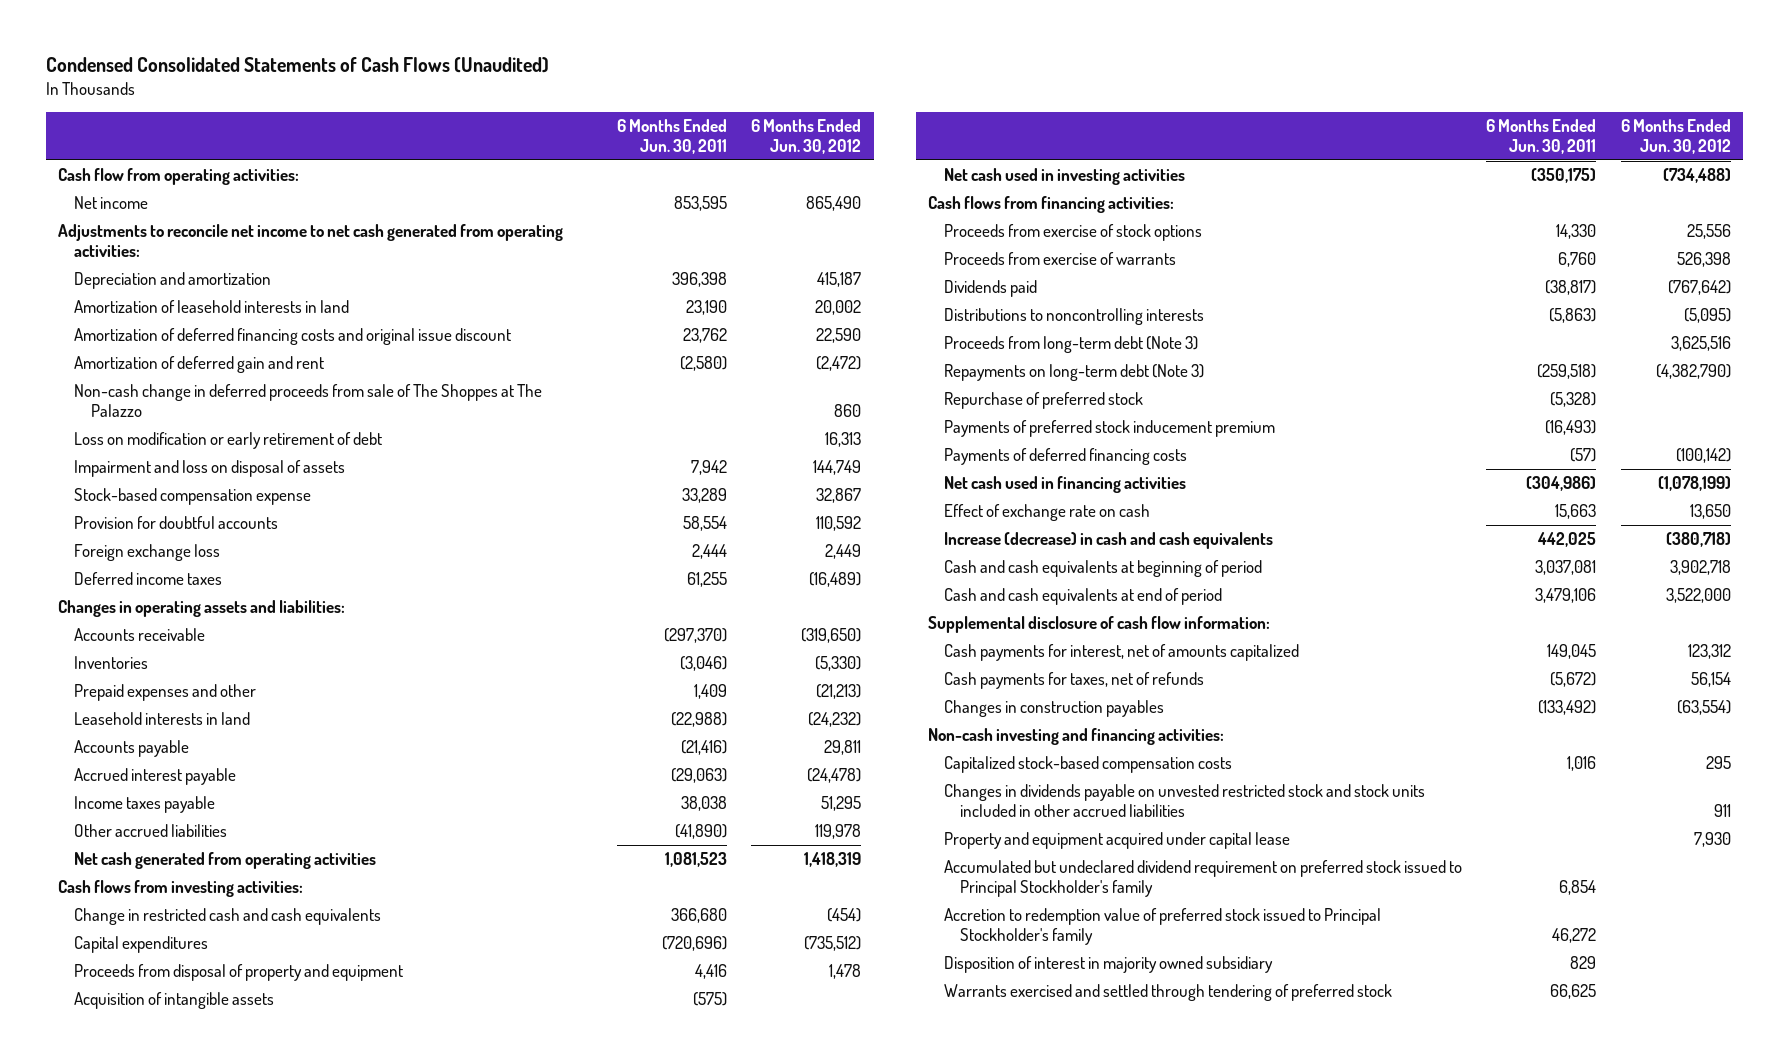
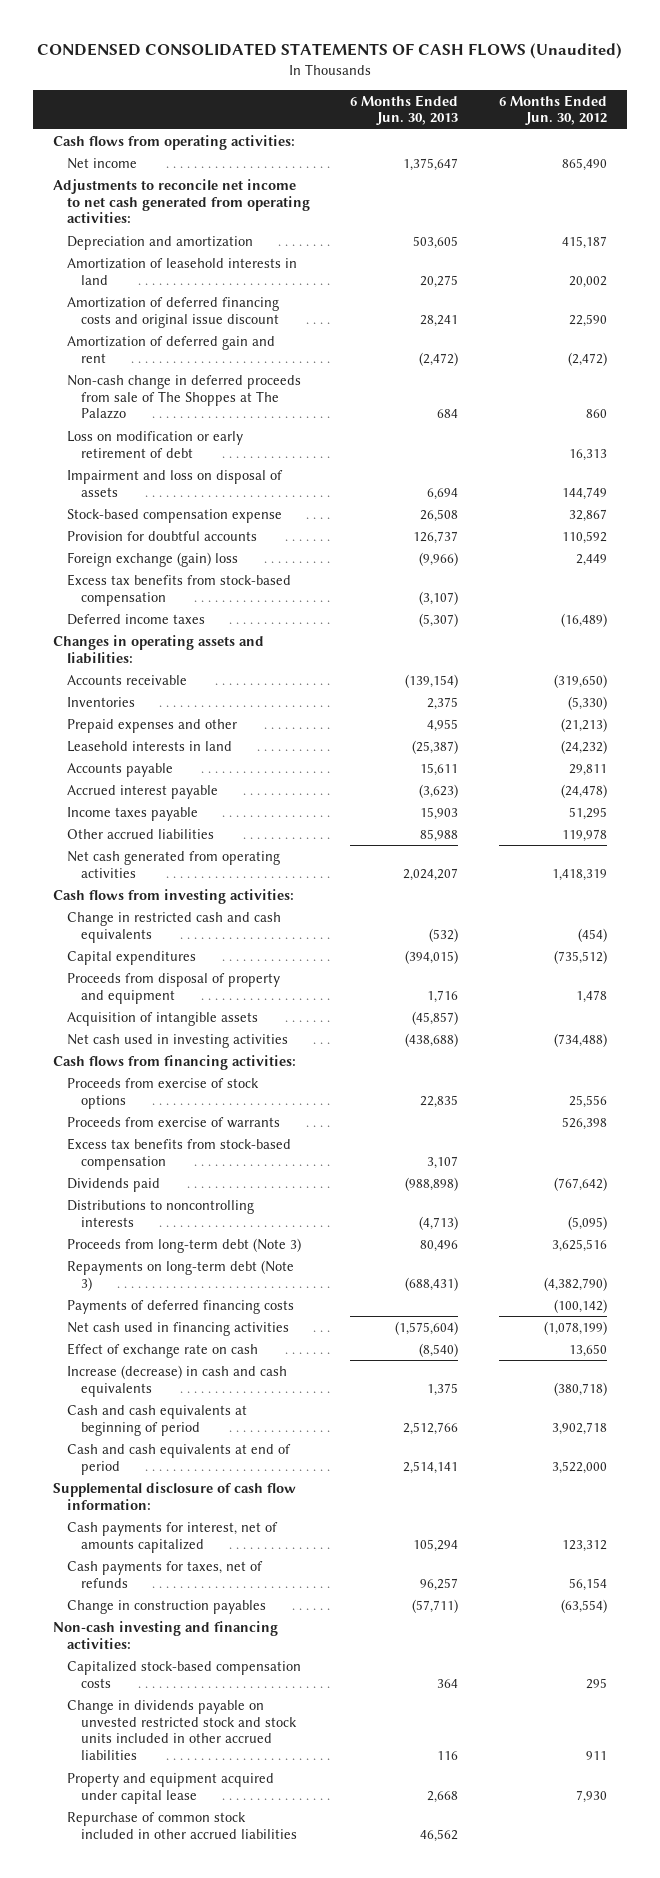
- Condensed Consolidated Statements of Cash Flows (Unaudited)
+ CONDENSED CONSOLIDATED STATEMENTS OF CASH FLOWS (Unaudited)
- | 6 Months Ended Jun. 30, 2011 | 6 Months Ended Jun. 30, 2012
+ | 6 Months Ended Jun. 30, 2013 | 6 Months Ended Jun. 30, 2012
- Cash flow from operating activities:
+ Cash flows from operating activities:
- Foreign exchange loss | 2,444 | 2,449
+ Foreign exchange (gain) loss | (9,966) | 2,449
+ Excess tax benefits from stock-based compensation | (3,107) |
+ Excess tax benefits from stock-based compensation | 3,107 |
- Repurchase of preferred stock | (5,328) |
- Payments of preferred stock inducement premium | (16,493) |
- Changes in construction payables | (133,492) | (63,554)
+ Change in construction payables | (57,711) | (63,554)
- Changes in dividends payable on unvested restricted stock and stock units included in other accrued liabilities | | 911
+ Change in dividends payable on unvested restricted stock and stock units included in other accrued liabilities | 116 | 911
- Accumulated but undeclared dividend requirement on preferred stock issued to Principal Stockholder's family | 6,854 |
- Accretion to redemption value of preferred stock issued to Principal Stockholder's family | 46,272 |
- Disposition of interest in majority owned subsidiary | 829 |
- Warrants exercised and settled through tendering of preferred stock | 66,625 |
+ Repurchase of common stock included in other accrued liabilities | 46,562 |

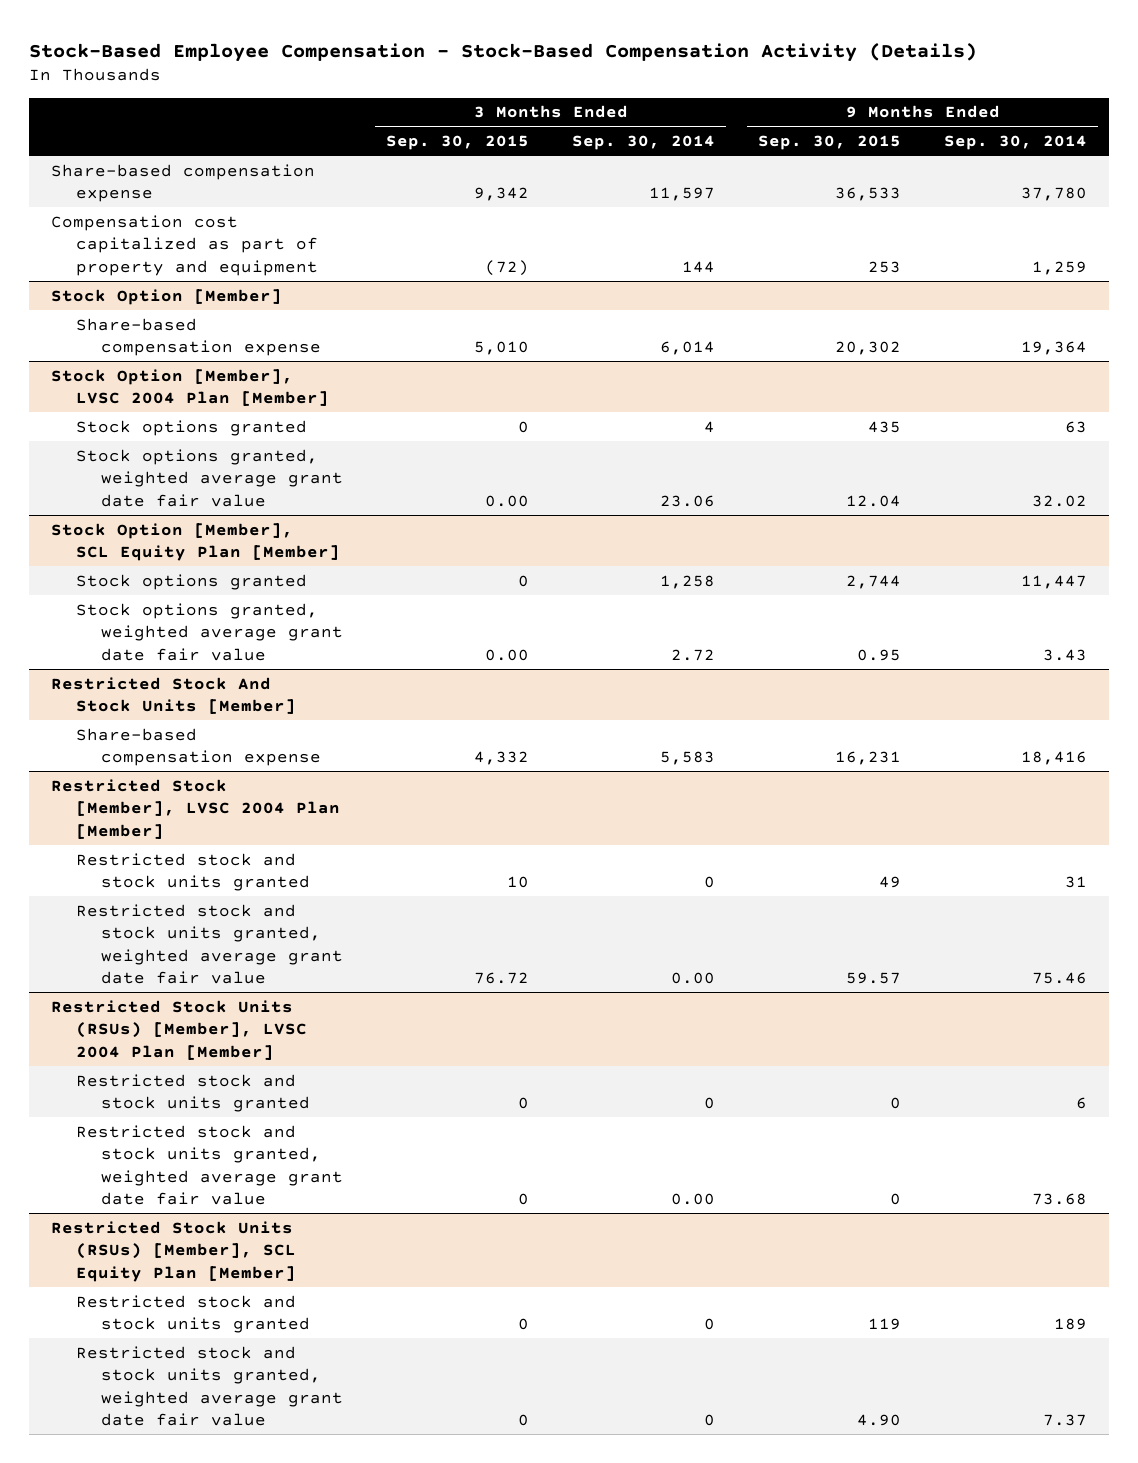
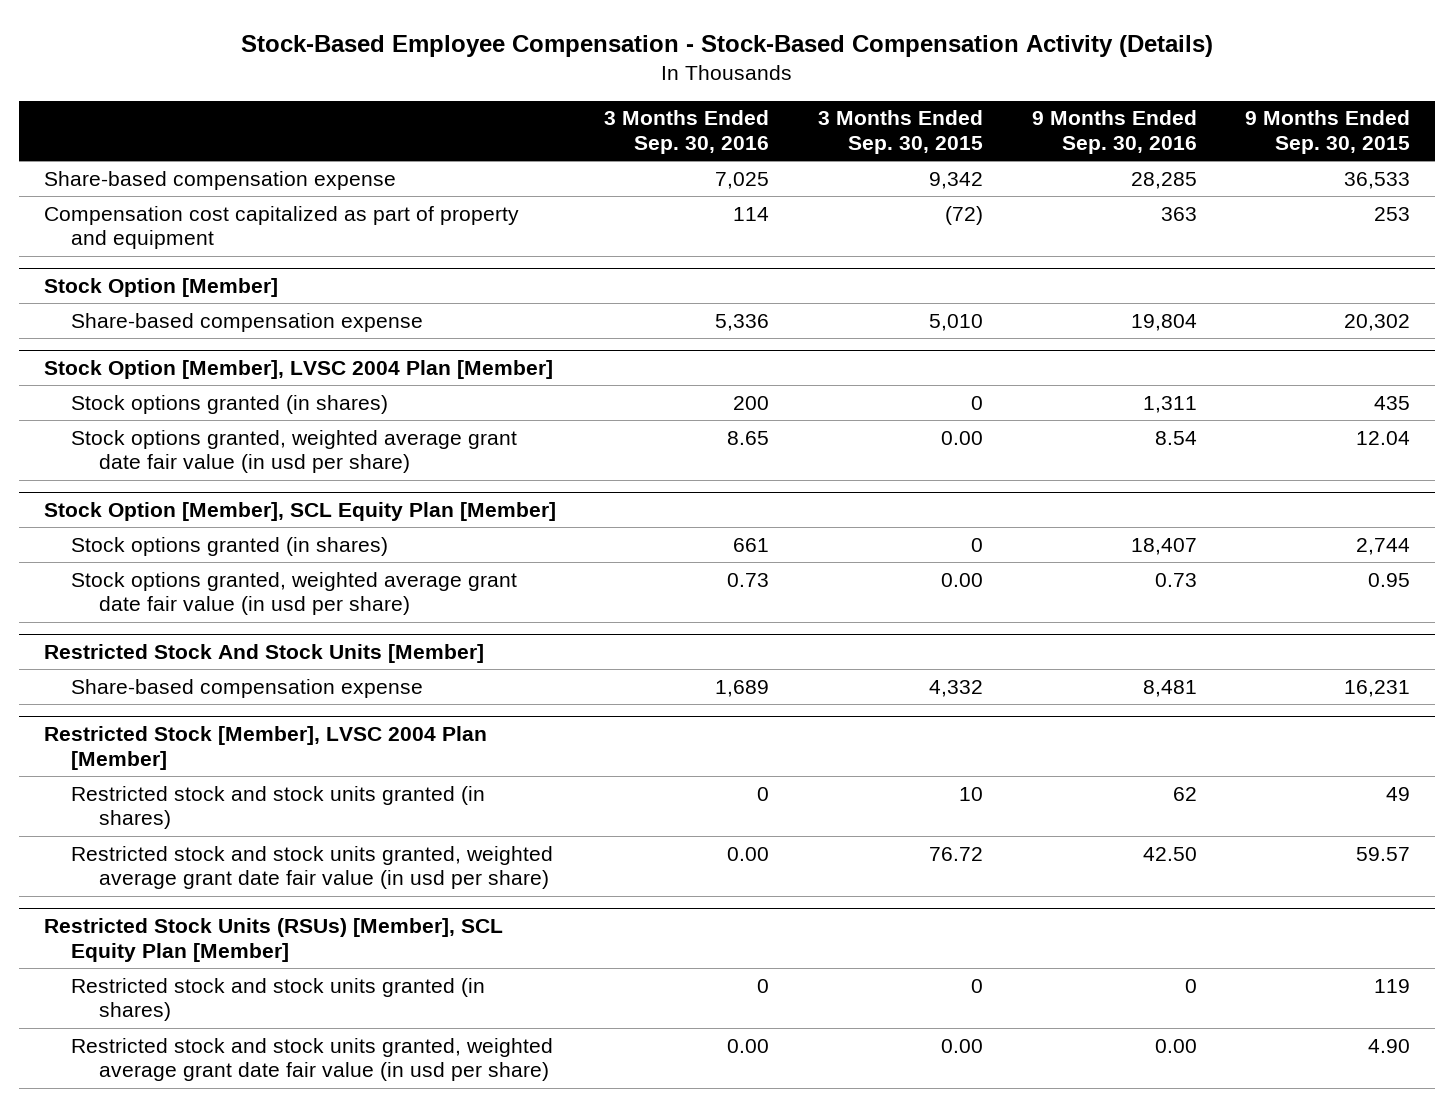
- | 3 Months Ended Sep. 30, 2015 | 3 Months Ended Sep. 30, 2014 | 9 Months Ended Sep. 30, 2015 | 9 Months Ended Sep. 30, 2014
+ | 3 Months Ended Sep. 30, 2016 | 3 Months Ended Sep. 30, 2015 | 9 Months Ended Sep. 30, 2016 | 9 Months Ended Sep. 30, 2015
@ Stock Option [Member], LVSC 2004 Plan [Member]
- Stock options granted | 0 | 4 | 435 | 63
- Stock options granted, weighted average grant date fair value | 0.00 | 23.06 | 12.04 | 32.02
+ Stock options granted (in shares) | 200 | 0 | 1,311 | 435
+ Stock options granted, weighted average grant date fair value (in usd per share) | 8.65 | 0.00 | 8.54 | 12.04
@ Stock Option [Member], SCL Equity Plan [Member]
- Stock options granted | 0 | 1,258 | 2,744 | 11,447
- Stock options granted, weighted average grant date fair value | 0.00 | 2.72 | 0.95 | 3.43
+ Stock options granted (in shares) | 661 | 0 | 18,407 | 2,744
+ Stock options granted, weighted average grant date fair value (in usd per share) | 0.73 | 0.00 | 0.73 | 0.95
@ Restricted Stock [Member], LVSC 2004 Plan [Member]
- Restricted stock and stock units granted | 10 | 0 | 49 | 31
- Restricted stock and stock units granted, weighted average grant date fair value | 76.72 | 0.00 | 59.57 | 75.46
- Restricted Stock Units (RSUs) [Member], LVSC 2004 Plan [Member]
- Restricted stock and stock units granted | 0 | 0 | 0 | 6
- Restricted stock and stock units granted, weighted average grant date fair value | 0 | 0.00 | 0 | 73.68
@ Restricted Stock [Member], LVSC 2004 Plan [Member]
+ Restricted stock and stock units granted (in shares) | 0 | 10 | 62 | 49
+ Restricted stock and stock units granted, weighted average grant date fair value (in usd per share) | 0.00 | 76.72 | 42.50 | 59.57
@ Restricted Stock Units (RSUs) [Member], SCL Equity Plan [Member]
- Restricted stock and stock units granted | 0 | 0 | 119 | 189
- Restricted stock and stock units granted, weighted average grant date fair value | 0 | 0 | 4.90 | 7.37
+ Restricted stock and stock units granted (in shares) | 0 | 0 | 0 | 119
+ Restricted stock and stock units granted, weighted average grant date fair value (in usd per share) | 0.00 | 0.00 | 0.00 | 4.90

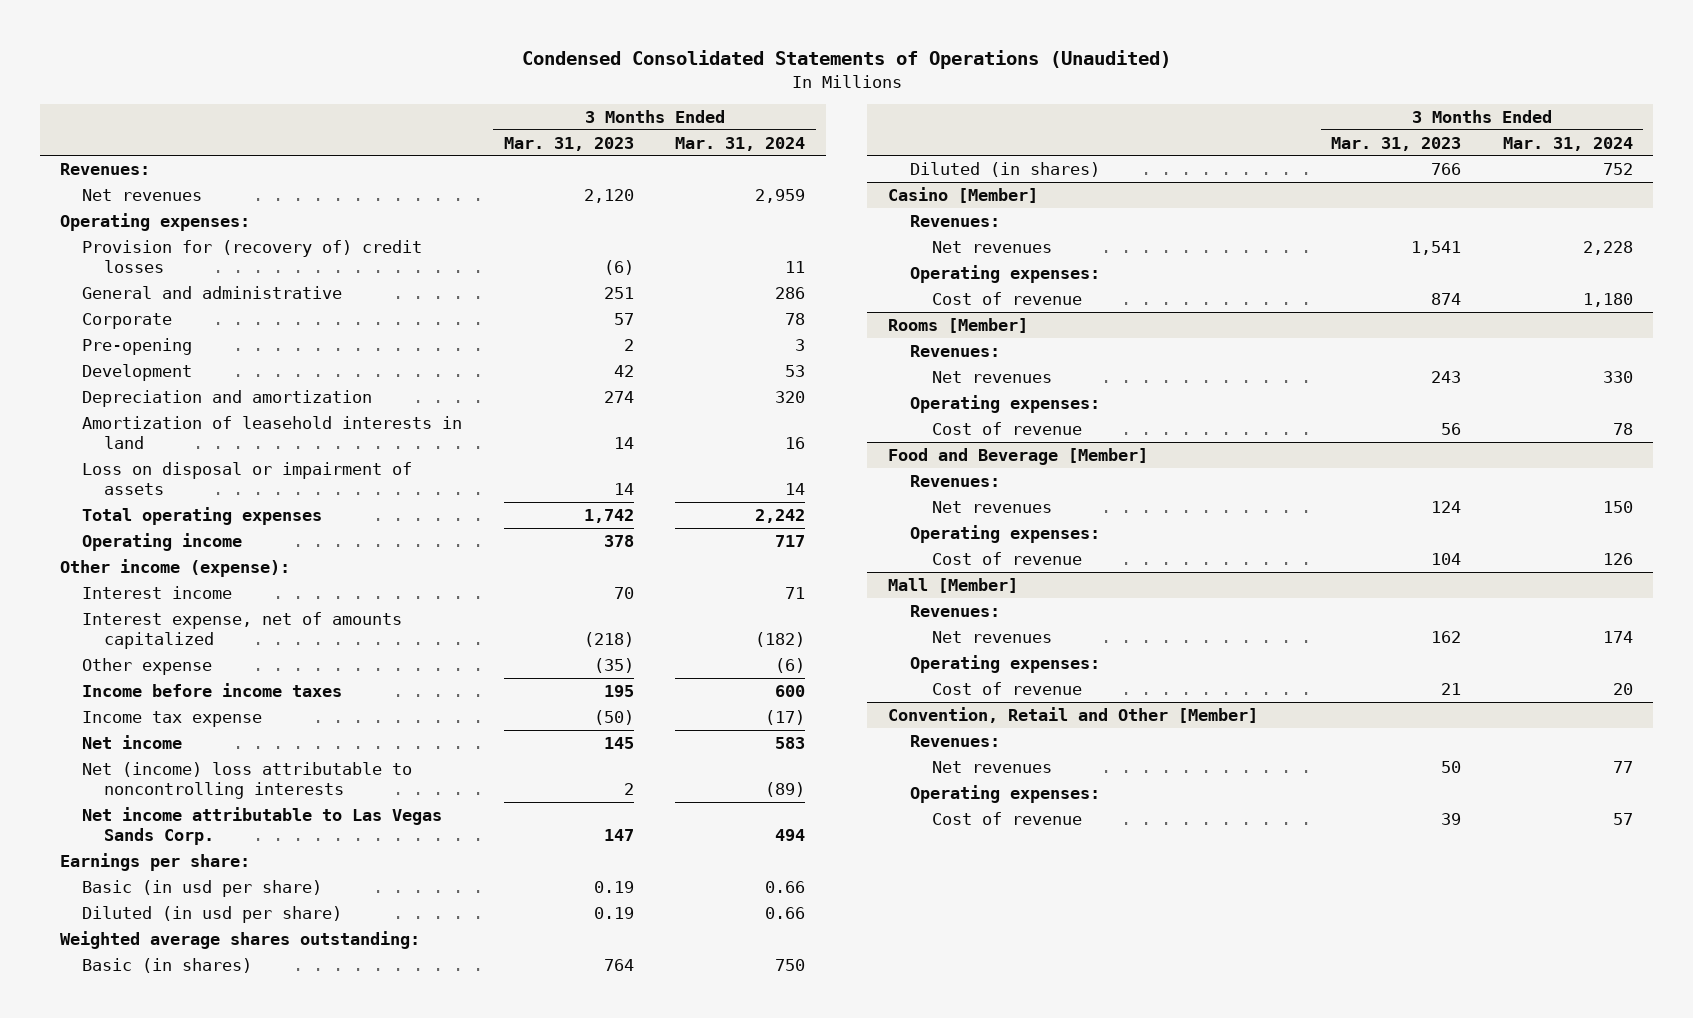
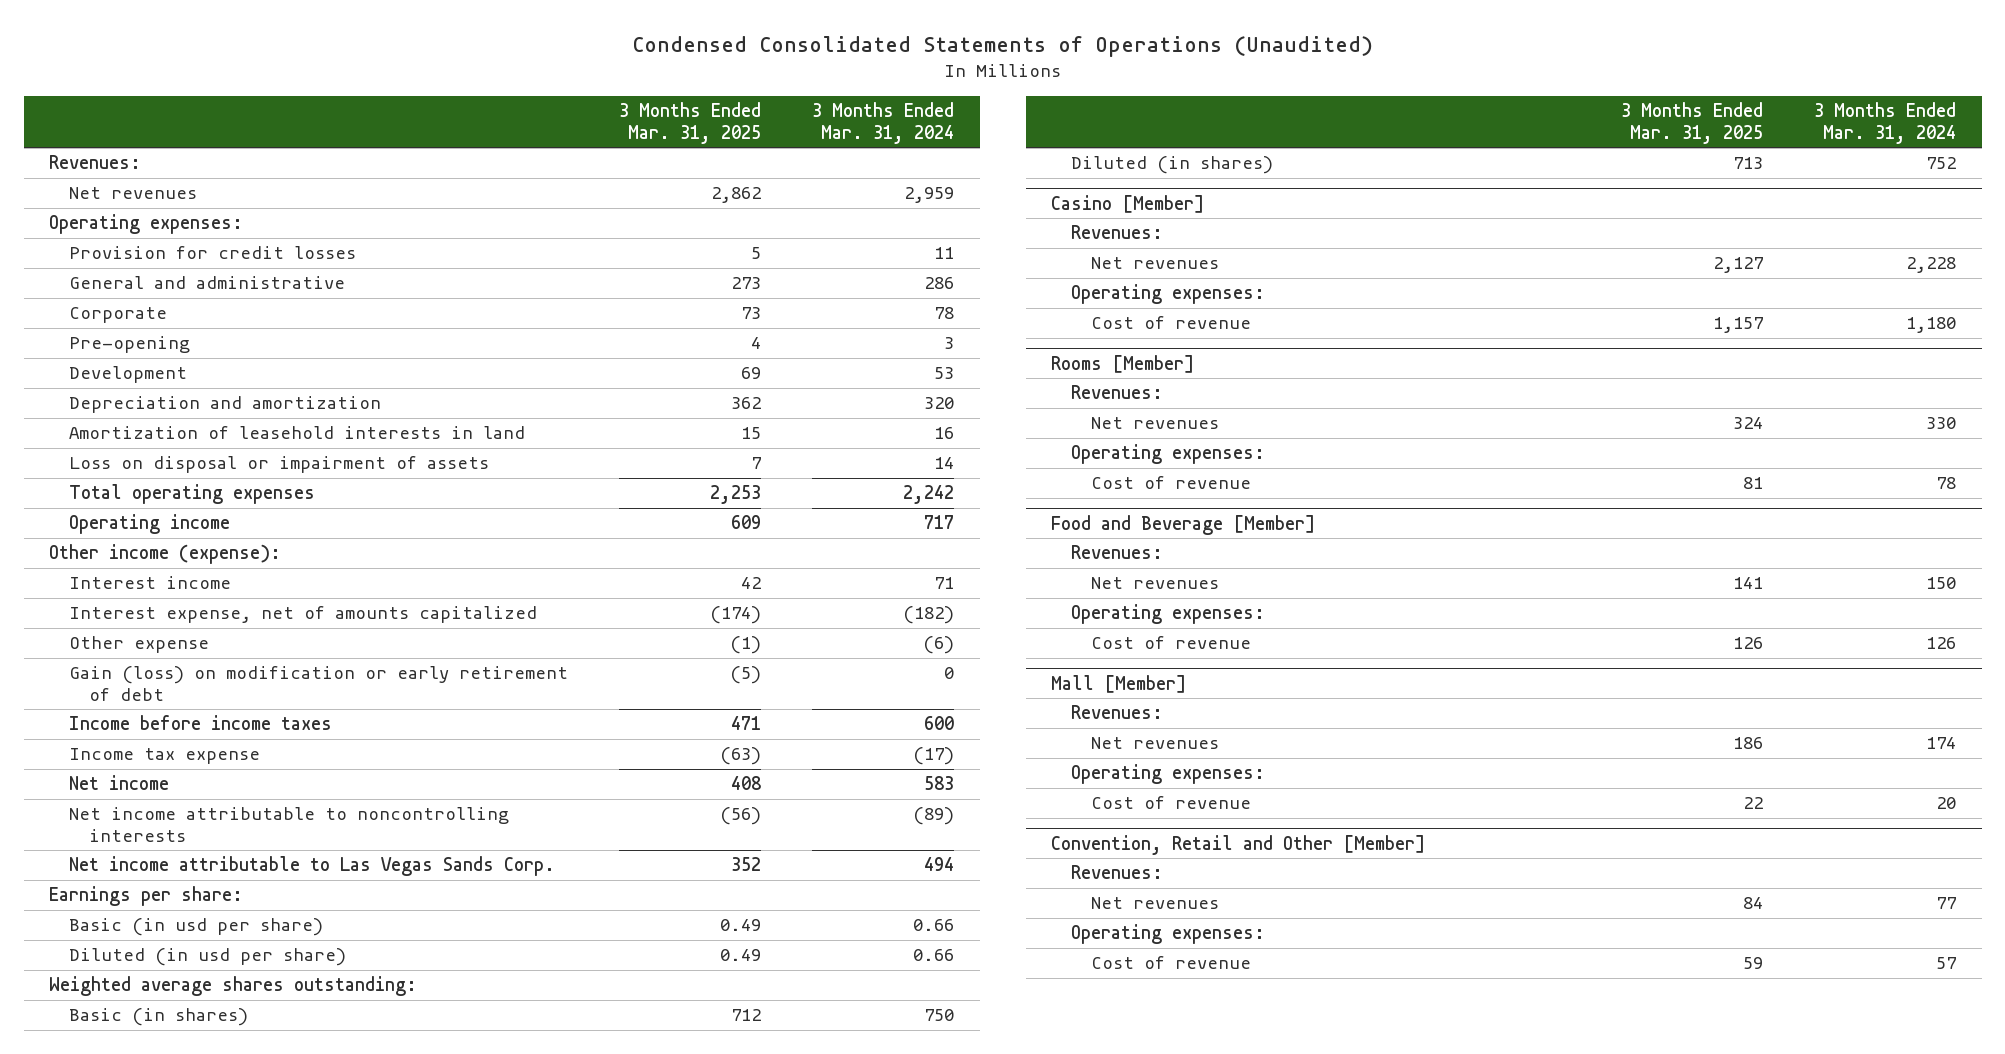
- | 3 Months Ended Mar. 31, 2023 | 3 Months Ended Mar. 31, 2024
+ | 3 Months Ended Mar. 31, 2025 | 3 Months Ended Mar. 31, 2024
- Provision for (recovery of) credit losses | (6) | 11
+ Provision for credit losses | 5 | 11
+ Gain (loss) on modification or early retirement of debt | (5) | 0
- Net (income) loss attributable to noncontrolling interests | 2 | (89)
+ Net income attributable to noncontrolling interests | (56) | (89)

